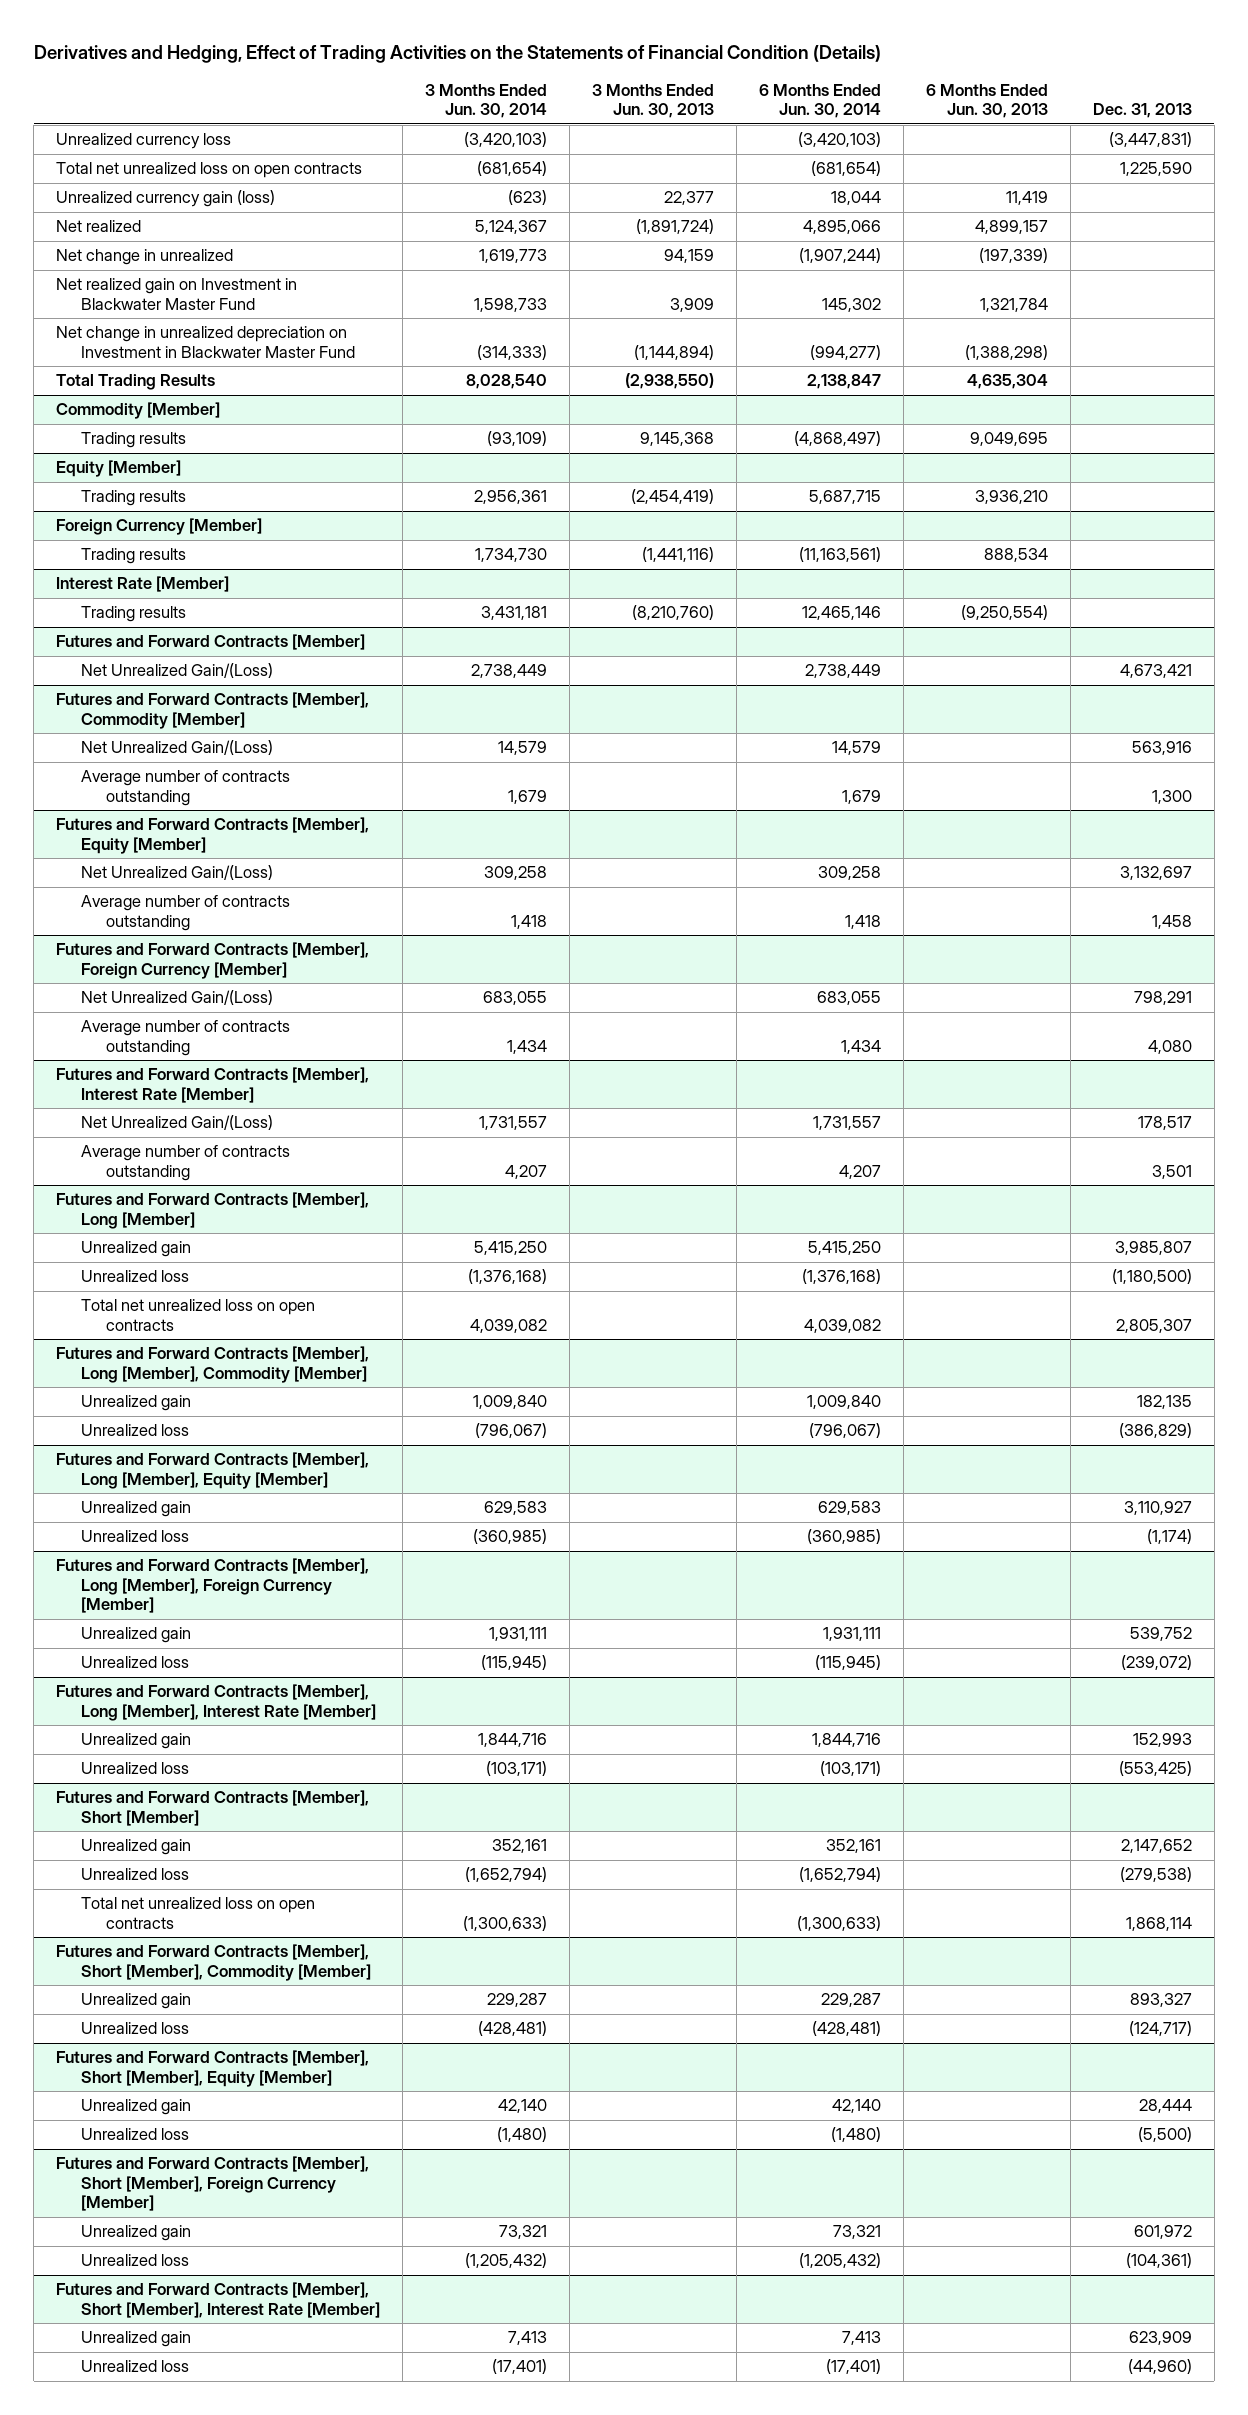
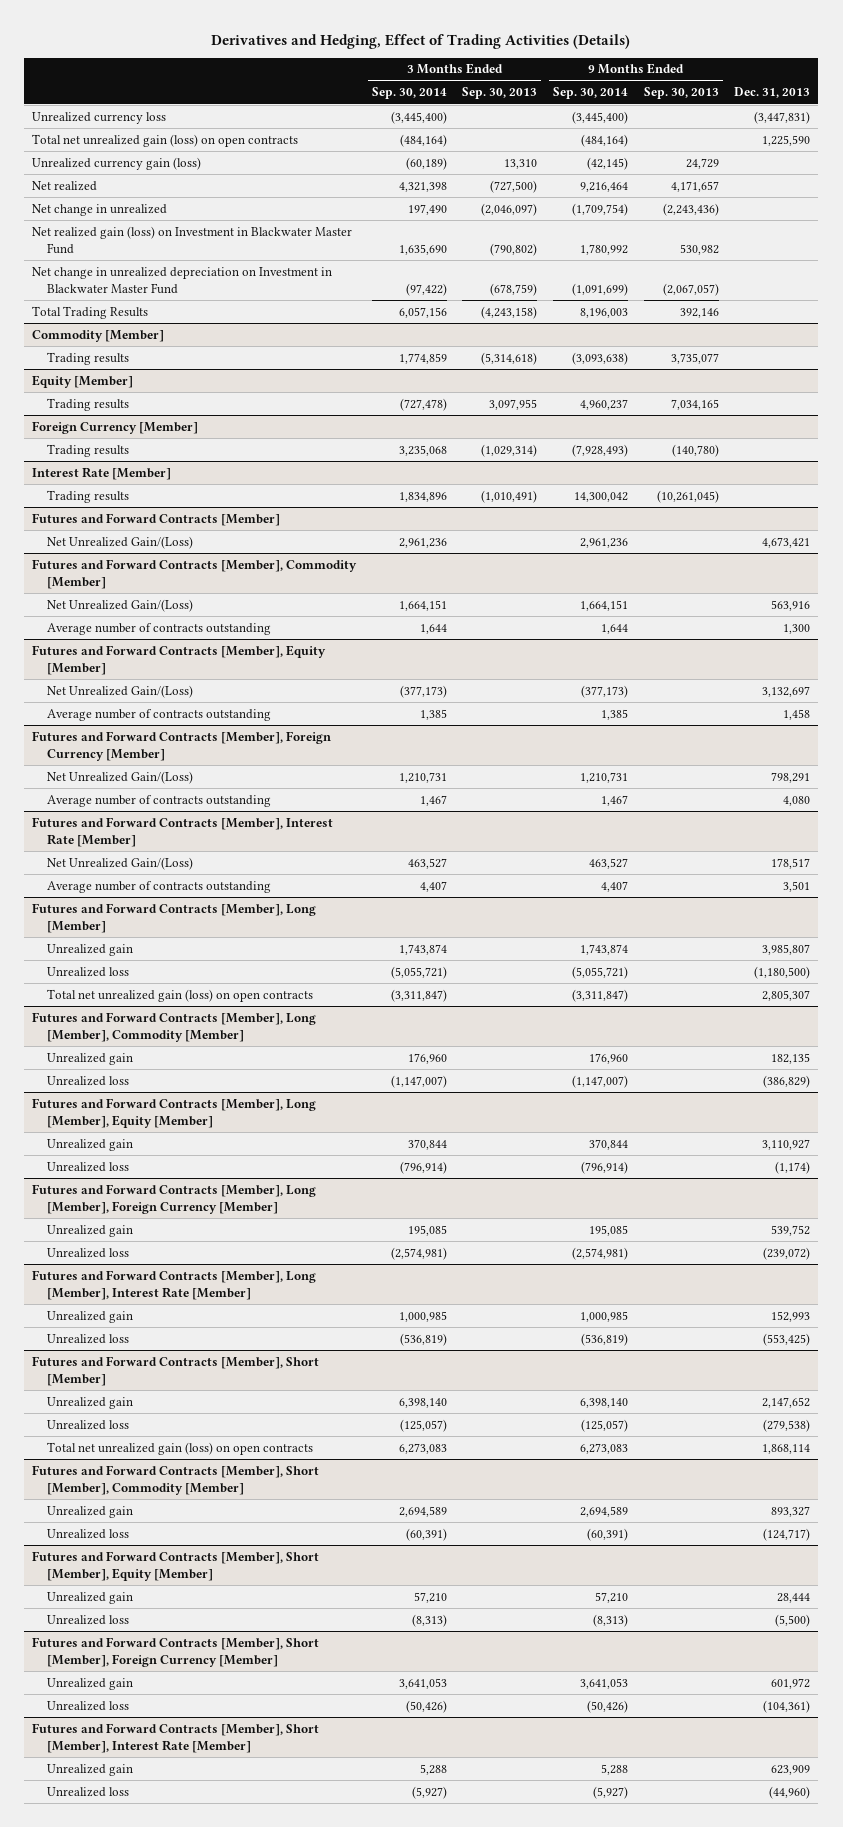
- Derivatives and Hedging, Effect of Trading Activities on the Statements of Financial Condition (Details)
+ Derivatives and Hedging, Effect of Trading Activities (Details)
- | 3 Months Ended Jun. 30, 2014 | 3 Months Ended Jun. 30, 2013 | 6 Months Ended Jun. 30, 2014 | 6 Months Ended Jun. 30, 2013 | Dec. 31, 2013
+ | 3 Months Ended Sep. 30, 2014 | 3 Months Ended Sep. 30, 2013 | 9 Months Ended Sep. 30, 2014 | 9 Months Ended Sep. 30, 2013 | Dec. 31, 2013
- Total net unrealized loss on open contracts | (681,654) | | (681,654) | | 1,225,590
+ Total net unrealized gain (loss) on open contracts | (484,164) | | (484,164) | | 1,225,590
- Net realized gain on Investment in Blackwater Master Fund | 1,598,733 | 3,909 | 145,302 | 1,321,784 |
+ Net realized gain (loss) on Investment in Blackwater Master Fund | 1,635,690 | (790,802) | 1,780,992 | 530,982 |
@ Futures and Forward Contracts [Member], Long [Member]
- Total net unrealized loss on open contracts | 4,039,082 | | 4,039,082 | | 2,805,307
+ Total net unrealized gain (loss) on open contracts | (3,311,847) | | (3,311,847) | | 2,805,307
@ Futures and Forward Contracts [Member], Short [Member]
- Total net unrealized loss on open contracts | (1,300,633) | | (1,300,633) | | 1,868,114
+ Total net unrealized gain (loss) on open contracts | 6,273,083 | | 6,273,083 | | 1,868,114

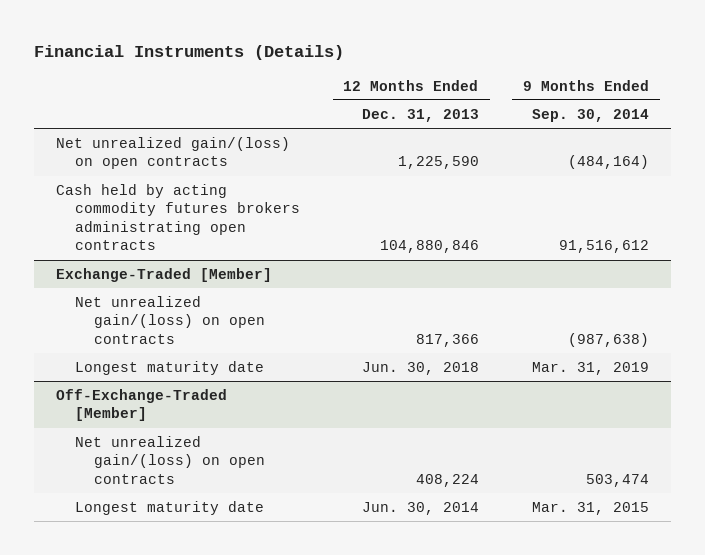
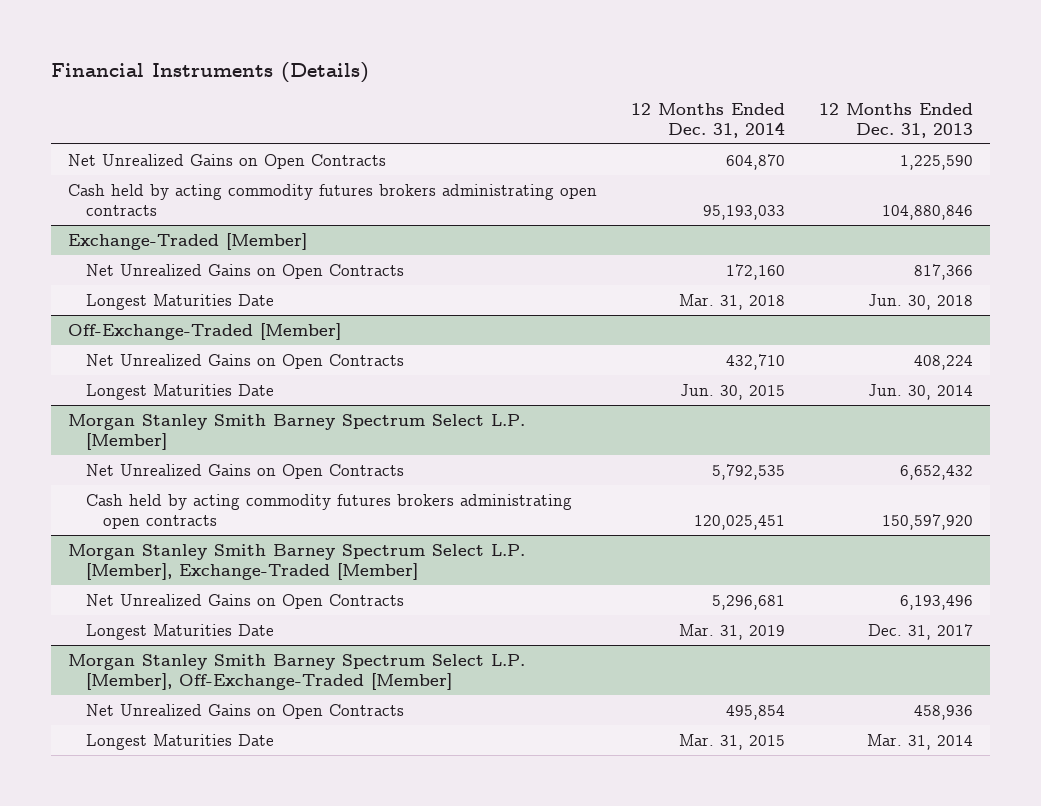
- | 12 Months Ended Dec. 31, 2013 | 9 Months Ended Sep. 30, 2014
+ | 12 Months Ended Dec. 31, 2014 | 12 Months Ended Dec. 31, 2013
- Net unrealized gain/(loss) on open contracts | 1,225,590 | (484,164)
+ Net Unrealized Gains on Open Contracts | 604,870 | 1,225,590
@ Exchange-Traded [Member]
- Net unrealized gain/(loss) on open contracts | 817,366 | (987,638)
- Longest maturity date | Jun. 30, 2018 | Mar. 31, 2019
+ Net Unrealized Gains on Open Contracts | 172,160 | 817,366
+ Longest Maturities Date | Mar. 31, 2018 | Jun. 30, 2018
@ Off-Exchange-Traded [Member]
- Net unrealized gain/(loss) on open contracts | 408,224 | 503,474
- Longest maturity date | Jun. 30, 2014 | Mar. 31, 2015
+ Net Unrealized Gains on Open Contracts | 432,710 | 408,224
+ Longest Maturities Date | Jun. 30, 2015 | Jun. 30, 2014
+ Morgan Stanley Smith Barney Spectrum Select L.P. [Member]
+ Net Unrealized Gains on Open Contracts | 5,792,535 | 6,652,432
+ Cash held by acting commodity futures brokers administrating open contracts | 120,025,451 | 150,597,920
+ Morgan Stanley Smith Barney Spectrum Select L.P. [Member], Exchange-Traded [Member]
+ Net Unrealized Gains on Open Contracts | 5,296,681 | 6,193,496
+ Longest Maturities Date | Mar. 31, 2019 | Dec. 31, 2017
+ Morgan Stanley Smith Barney Spectrum Select L.P. [Member], Off-Exchange-Traded [Member]
+ Net Unrealized Gains on Open Contracts | 495,854 | 458,936
+ Longest Maturities Date | Mar. 31, 2015 | Mar. 31, 2014

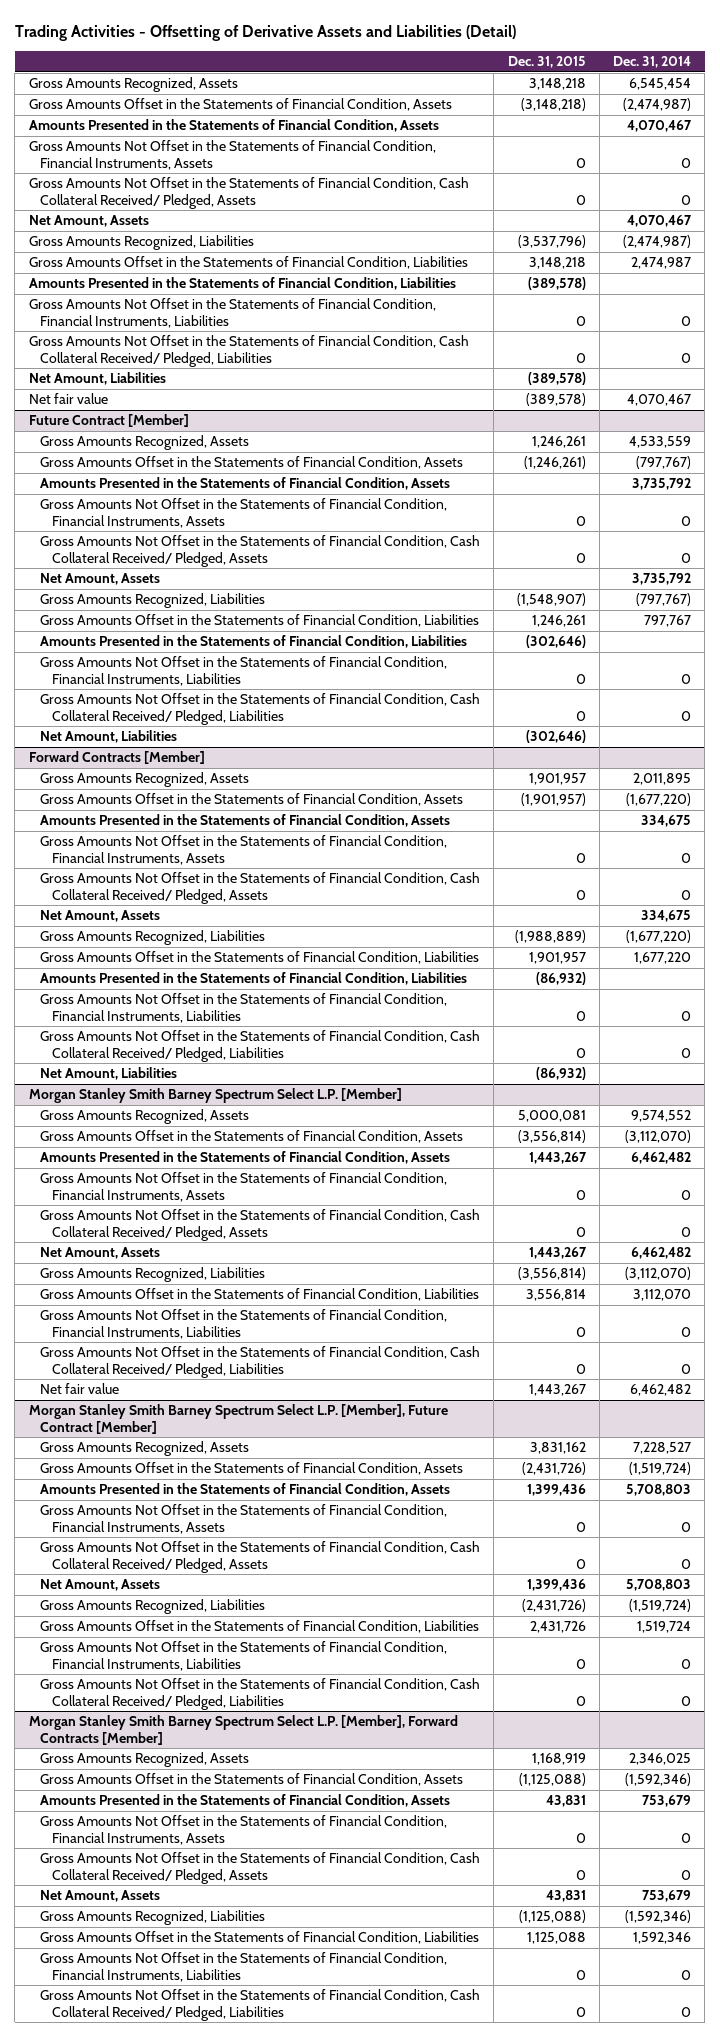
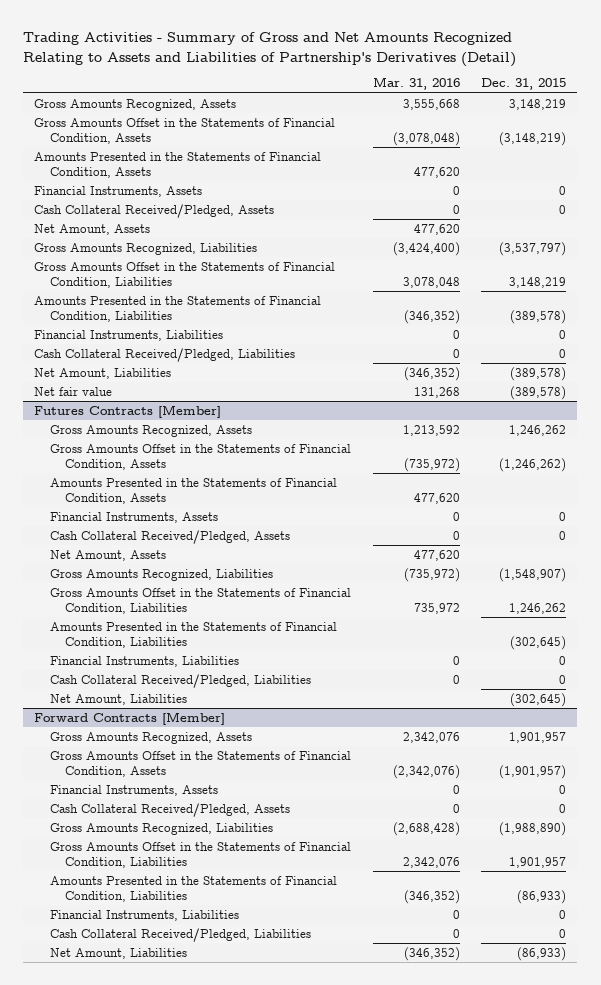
- Trading Activities - Offsetting of Derivative Assets and Liabilities (Detail)
+ Trading Activities - Summary of Gross and Net Amounts Recognized Relating to Assets and Liabilities of Partnership's Derivatives (Detail)
- | Dec. 31, 2015 | Dec. 31, 2014
+ | Mar. 31, 2016 | Dec. 31, 2015
- Gross Amounts Recognized, Assets | 3,148,218 | 6,545,454
- Gross Amounts Offset in the Statements of Financial Condition, Assets | (3,148,218) | (2,474,987)
+ Gross Amounts Recognized, Assets | 3,555,668 | 3,148,219
+ Gross Amounts Offset in the Statements of Financial Condition, Assets | (3,078,048) | (3,148,219)
- Gross Amounts Not Offset in the Statements of Financial Condition, Financial Instruments, Assets | 0 | 0
- Gross Amounts Not Offset in the Statements of Financial Condition, Cash Collateral Received/ Pledged, Assets | 0 | 0
+ Financial Instruments, Assets | 0 | 0
+ Cash Collateral Received/Pledged, Assets | 0 | 0
- Gross Amounts Recognized, Liabilities | (3,537,796) | (2,474,987)
- Gross Amounts Offset in the Statements of Financial Condition, Liabilities | 3,148,218 | 2,474,987
+ Gross Amounts Recognized, Liabilities | (3,424,400) | (3,537,797)
+ Gross Amounts Offset in the Statements of Financial Condition, Liabilities | 3,078,048 | 3,148,219
- Gross Amounts Not Offset in the Statements of Financial Condition, Financial Instruments, Liabilities | 0 | 0
- Gross Amounts Not Offset in the Statements of Financial Condition, Cash Collateral Received/ Pledged, Liabilities | 0 | 0
+ Financial Instruments, Liabilities | 0 | 0
+ Cash Collateral Received/Pledged, Liabilities | 0 | 0
- Future Contract [Member]
- Gross Amounts Recognized, Assets | 1,246,261 | 4,533,559
- Gross Amounts Offset in the Statements of Financial Condition, Assets | (1,246,261) | (797,767)
+ Futures Contracts [Member]
+ Gross Amounts Recognized, Assets | 1,213,592 | 1,246,262
+ Gross Amounts Offset in the Statements of Financial Condition, Assets | (735,972) | (1,246,262)
- Gross Amounts Not Offset in the Statements of Financial Condition, Financial Instruments, Assets | 0 | 0
- Gross Amounts Not Offset in the Statements of Financial Condition, Cash Collateral Received/ Pledged, Assets | 0 | 0
+ Financial Instruments, Assets | 0 | 0
+ Cash Collateral Received/Pledged, Assets | 0 | 0
- Gross Amounts Offset in the Statements of Financial Condition, Liabilities | 1,246,261 | 797,767
- Amounts Presented in the Statements of Financial Condition, Liabilities | (302,646) |
- Gross Amounts Not Offset in the Statements of Financial Condition, Financial Instruments, Liabilities | 0 | 0
- Gross Amounts Not Offset in the Statements of Financial Condition, Cash Collateral Received/ Pledged, Liabilities | 0 | 0
- Net Amount, Liabilities | (302,646) |
+ Gross Amounts Offset in the Statements of Financial Condition, Liabilities | 735,972 | 1,246,262
+ Amounts Presented in the Statements of Financial Condition, Liabilities | | (302,645)
+ Financial Instruments, Liabilities | 0 | 0
+ Cash Collateral Received/Pledged, Liabilities | 0 | 0
+ Net Amount, Liabilities | | (302,645)
@ Forward Contracts [Member]
- Amounts Presented in the Statements of Financial Condition, Assets | | 334,675
- Gross Amounts Not Offset in the Statements of Financial Condition, Financial Instruments, Assets | 0 | 0
- Gross Amounts Not Offset in the Statements of Financial Condition, Cash Collateral Received/ Pledged, Assets | 0 | 0
- Net Amount, Assets | | 334,675
- Gross Amounts Recognized, Liabilities | (1,988,889) | (1,677,220)
+ Financial Instruments, Assets | 0 | 0
+ Cash Collateral Received/Pledged, Assets | 0 | 0
+ Gross Amounts Recognized, Liabilities | (2,688,428) | (1,988,890)
- Amounts Presented in the Statements of Financial Condition, Liabilities | (86,932) |
- Gross Amounts Not Offset in the Statements of Financial Condition, Financial Instruments, Liabilities | 0 | 0
- Gross Amounts Not Offset in the Statements of Financial Condition, Cash Collateral Received/ Pledged, Liabilities | 0 | 0
- Net Amount, Liabilities | (86,932) |
- Morgan Stanley Smith Barney Spectrum Select L.P. [Member]
- Gross Amounts Recognized, Assets | 5,000,081 | 9,574,552
- Gross Amounts Offset in the Statements of Financial Condition, Assets | (3,556,814) | (3,112,070)
- Amounts Presented in the Statements of Financial Condition, Assets | 1,443,267 | 6,462,482
- Gross Amounts Not Offset in the Statements of Financial Condition, Financial Instruments, Assets | 0 | 0
- Gross Amounts Not Offset in the Statements of Financial Condition, Cash Collateral Received/ Pledged, Assets | 0 | 0
- Net Amount, Assets | 1,443,267 | 6,462,482
- Gross Amounts Recognized, Liabilities | (3,556,814) | (3,112,070)
- Gross Amounts Offset in the Statements of Financial Condition, Liabilities | 3,556,814 | 3,112,070
- Gross Amounts Not Offset in the Statements of Financial Condition, Financial Instruments, Liabilities | 0 | 0
- Gross Amounts Not Offset in the Statements of Financial Condition, Cash Collateral Received/ Pledged, Liabilities | 0 | 0
- Net fair value | 1,443,267 | 6,462,482
- Morgan Stanley Smith Barney Spectrum Select L.P. [Member], Future Contract [Member]
- Gross Amounts Recognized, Assets | 3,831,162 | 7,228,527
- Gross Amounts Offset in the Statements of Financial Condition, Assets | (2,431,726) | (1,519,724)
- Amounts Presented in the Statements of Financial Condition, Assets | 1,399,436 | 5,708,803
- Gross Amounts Not Offset in the Statements of Financial Condition, Financial Instruments, Assets | 0 | 0
- Gross Amounts Not Offset in the Statements of Financial Condition, Cash Collateral Received/ Pledged, Assets | 0 | 0
- Net Amount, Assets | 1,399,436 | 5,708,803
- Gross Amounts Recognized, Liabilities | (2,431,726) | (1,519,724)
- Gross Amounts Offset in the Statements of Financial Condition, Liabilities | 2,431,726 | 1,519,724
- Gross Amounts Not Offset in the Statements of Financial Condition, Financial Instruments, Liabilities | 0 | 0
- Gross Amounts Not Offset in the Statements of Financial Condition, Cash Collateral Received/ Pledged, Liabilities | 0 | 0
- Morgan Stanley Smith Barney Spectrum Select L.P. [Member], Forward Contracts [Member]
- Gross Amounts Recognized, Assets | 1,168,919 | 2,346,025
- Gross Amounts Offset in the Statements of Financial Condition, Assets | (1,125,088) | (1,592,346)
- Amounts Presented in the Statements of Financial Condition, Assets | 43,831 | 753,679
- Gross Amounts Not Offset in the Statements of Financial Condition, Financial Instruments, Assets | 0 | 0
- Gross Amounts Not Offset in the Statements of Financial Condition, Cash Collateral Received/ Pledged, Assets | 0 | 0
- Net Amount, Assets | 43,831 | 753,679
- Gross Amounts Recognized, Liabilities | (1,125,088) | (1,592,346)
- Gross Amounts Offset in the Statements of Financial Condition, Liabilities | 1,125,088 | 1,592,346
- Gross Amounts Not Offset in the Statements of Financial Condition, Financial Instruments, Liabilities | 0 | 0
- Gross Amounts Not Offset in the Statements of Financial Condition, Cash Collateral Received/ Pledged, Liabilities | 0 | 0
@ Forward Contracts [Member]
+ Amounts Presented in the Statements of Financial Condition, Liabilities | (346,352) | (86,933)
+ Financial Instruments, Liabilities | 0 | 0
+ Cash Collateral Received/Pledged, Liabilities | 0 | 0
+ Net Amount, Liabilities | (346,352) | (86,933)

